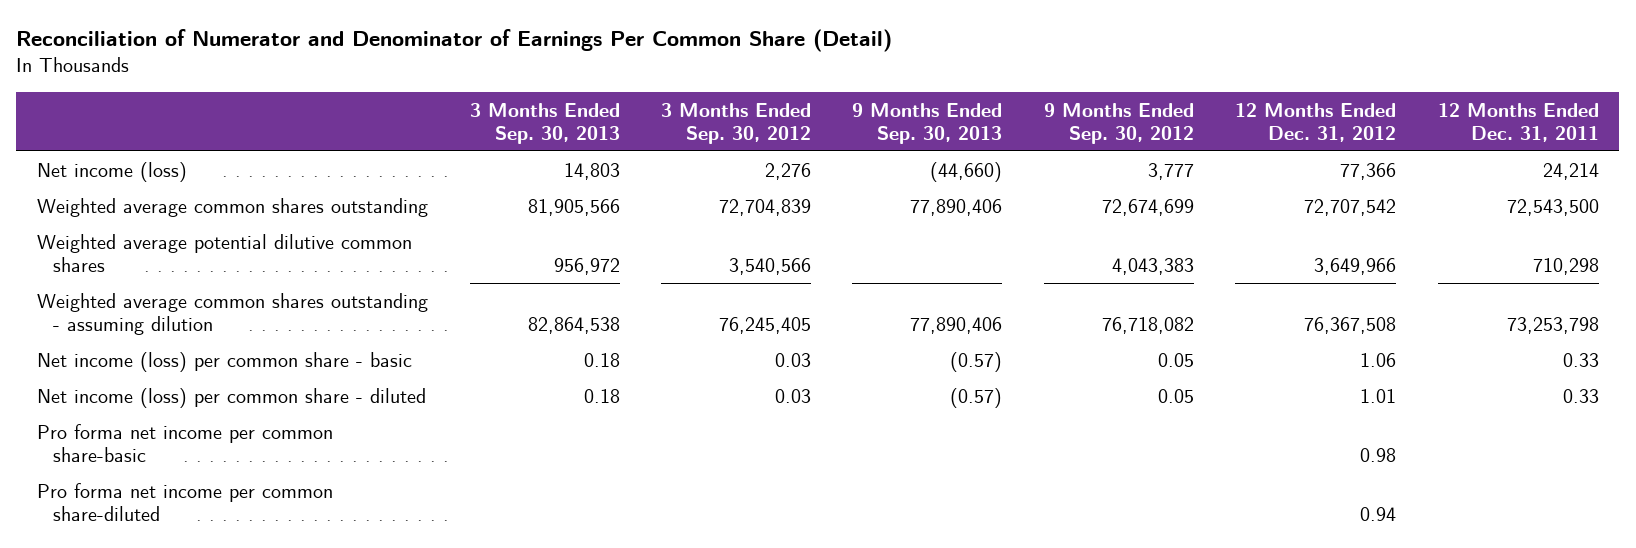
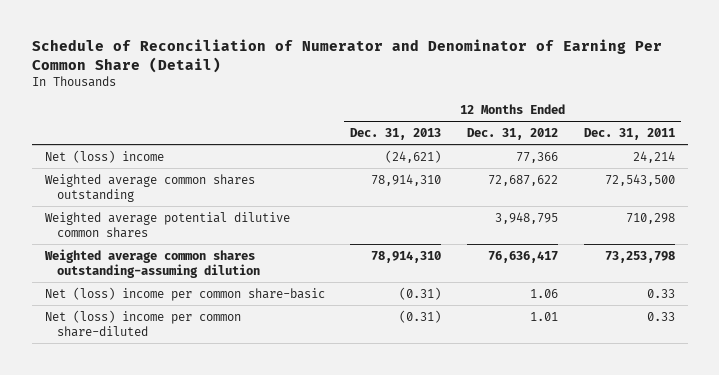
- Reconciliation of Numerator and Denominator of Earnings Per Common Share (Detail)
+ Schedule of Reconciliation of Numerator and Denominator of Earning Per Common Share (Detail)
- | 3 Months Ended Sep. 30, 2013 | 3 Months Ended Sep. 30, 2012 | 9 Months Ended Sep. 30, 2013 | 9 Months Ended Sep. 30, 2012 | 12 Months Ended Dec. 31, 2012 | 12 Months Ended Dec. 31, 2011
+ | 12 Months Ended Dec. 31, 2013 | 12 Months Ended Dec. 31, 2012 | 12 Months Ended Dec. 31, 2011
- Net income (loss) | 14,803 | 2,276 | (44,660) | 3,777 | 77,366 | 24,214
- Weighted average common shares outstanding | 81,905,566 | 72,704,839 | 77,890,406 | 72,674,699 | 72,707,542 | 72,543,500
- Weighted average potential dilutive common shares | 956,972 | 3,540,566 | | 4,043,383 | 3,649,966 | 710,298
- Weighted average common shares outstanding - assuming dilution | 82,864,538 | 76,245,405 | 77,890,406 | 76,718,082 | 76,367,508 | 73,253,798
- Net income (loss) per common share - basic | 0.18 | 0.03 | (0.57) | 0.05 | 1.06 | 0.33
- Net income (loss) per common share - diluted | 0.18 | 0.03 | (0.57) | 0.05 | 1.01 | 0.33
- Pro forma net income per common share-basic | | | | | 0.98 |
- Pro forma net income per common share-diluted | | | | | 0.94 |
+ Net (loss) income | (24,621) | 77,366 | 24,214
+ Weighted average common shares outstanding | 78,914,310 | 72,687,622 | 72,543,500
+ Weighted average potential dilutive common shares | | 3,948,795 | 710,298
+ Weighted average common shares outstanding-assuming dilution | 78,914,310 | 76,636,417 | 73,253,798
+ Net (loss) income per common share-basic | (0.31) | 1.06 | 0.33
+ Net (loss) income per common share-diluted | (0.31) | 1.01 | 0.33

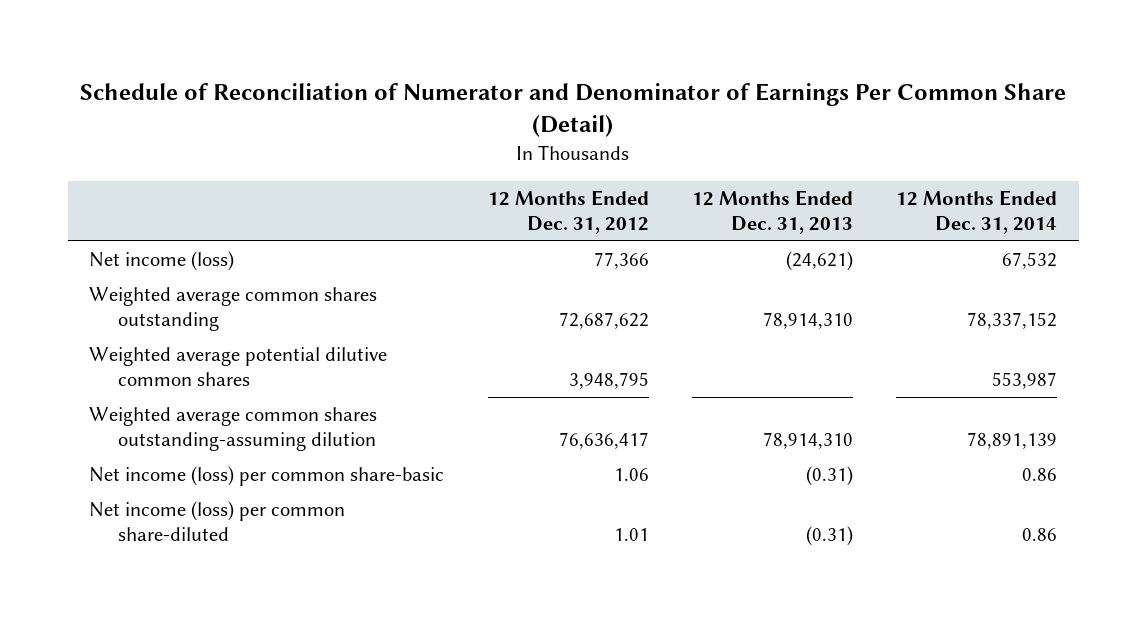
- Schedule of Reconciliation of Numerator and Denominator of Earning Per Common Share (Detail)
+ Schedule of Reconciliation of Numerator and Denominator of Earnings Per Common Share (Detail)
- | 12 Months Ended Dec. 31, 2013 | 12 Months Ended Dec. 31, 2012 | 12 Months Ended Dec. 31, 2011
+ | 12 Months Ended Dec. 31, 2012 | 12 Months Ended Dec. 31, 2013 | 12 Months Ended Dec. 31, 2014
- Net (loss) income | (24,621) | 77,366 | 24,214
+ Net income (loss) | 77,366 | (24,621) | 67,532
- Net (loss) income per common share-basic | (0.31) | 1.06 | 0.33
- Net (loss) income per common share-diluted | (0.31) | 1.01 | 0.33
+ Net income (loss) per common share-basic | 1.06 | (0.31) | 0.86
+ Net income (loss) per common share-diluted | 1.01 | (0.31) | 0.86

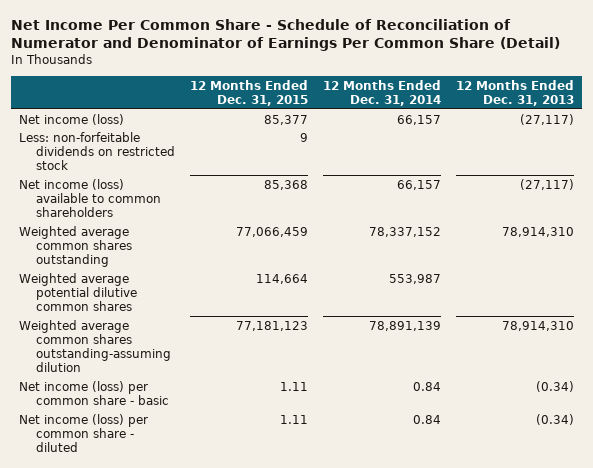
- Schedule of Reconciliation of Numerator and Denominator of Earnings Per Common Share (Detail)
+ Net Income Per Common Share - Schedule of Reconciliation of Numerator and Denominator of Earnings Per Common Share (Detail)
- | 12 Months Ended Dec. 31, 2012 | 12 Months Ended Dec. 31, 2013 | 12 Months Ended Dec. 31, 2014
+ | 12 Months Ended Dec. 31, 2015 | 12 Months Ended Dec. 31, 2014 | 12 Months Ended Dec. 31, 2013
- Net income (loss) | 77,366 | (24,621) | 67,532
+ Net income (loss) | 85,377 | 66,157 | (27,117)
+ Less: non-forfeitable dividends on restricted stock | 9 | |
+ Net income (loss) available to common shareholders | 85,368 | 66,157 | (27,117)
- Net income (loss) per common share-basic | 1.06 | (0.31) | 0.86
- Net income (loss) per common share-diluted | 1.01 | (0.31) | 0.86
+ Net income (loss) per common share - basic | 1.11 | 0.84 | (0.34)
+ Net income (loss) per common share - diluted | 1.11 | 0.84 | (0.34)

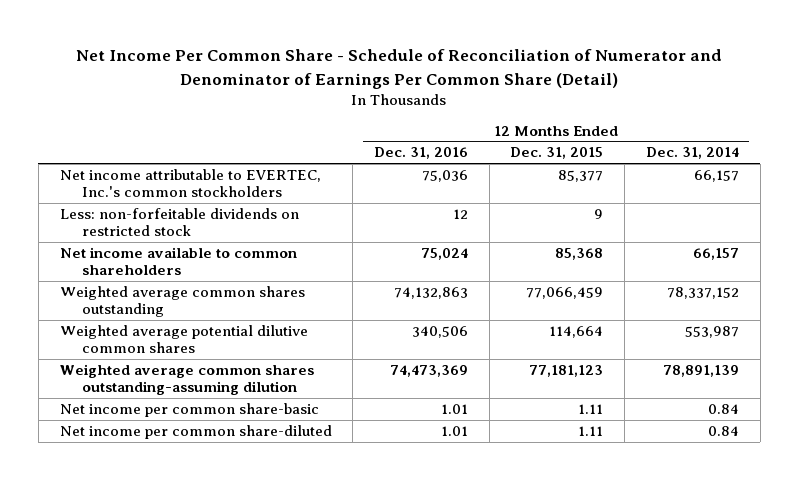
- | 12 Months Ended Dec. 31, 2015 | 12 Months Ended Dec. 31, 2014 | 12 Months Ended Dec. 31, 2013
+ | 12 Months Ended Dec. 31, 2016 | 12 Months Ended Dec. 31, 2015 | 12 Months Ended Dec. 31, 2014
- Net income (loss) | 85,377 | 66,157 | (27,117)
+ Net income attributable to EVERTEC, Inc.'s common stockholders | 75,036 | 85,377 | 66,157
- Net income (loss) available to common shareholders | 85,368 | 66,157 | (27,117)
+ Net income available to common shareholders | 75,024 | 85,368 | 66,157
- Net income (loss) per common share - basic | 1.11 | 0.84 | (0.34)
- Net income (loss) per common share - diluted | 1.11 | 0.84 | (0.34)
+ Net income per common share-basic | 1.01 | 1.11 | 0.84
+ Net income per common share-diluted | 1.01 | 1.11 | 0.84

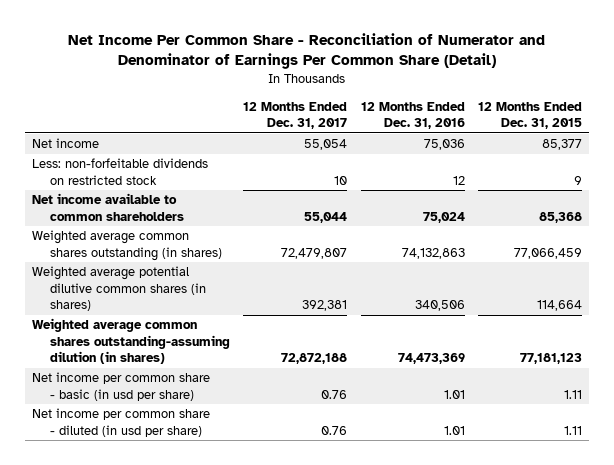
- Net Income Per Common Share - Schedule of Reconciliation of Numerator and Denominator of Earnings Per Common Share (Detail)
+ Net Income Per Common Share - Reconciliation of Numerator and Denominator of Earnings Per Common Share (Detail)
- | 12 Months Ended Dec. 31, 2016 | 12 Months Ended Dec. 31, 2015 | 12 Months Ended Dec. 31, 2014
+ | 12 Months Ended Dec. 31, 2017 | 12 Months Ended Dec. 31, 2016 | 12 Months Ended Dec. 31, 2015
- Net income attributable to EVERTEC, Inc.'s common stockholders | 75,036 | 85,377 | 66,157
+ Net income | 55,054 | 75,036 | 85,377
- Weighted average common shares outstanding | 74,132,863 | 77,066,459 | 78,337,152
- Weighted average potential dilutive common shares | 340,506 | 114,664 | 553,987
- Weighted average common shares outstanding-assuming dilution | 74,473,369 | 77,181,123 | 78,891,139
- Net income per common share-basic | 1.01 | 1.11 | 0.84
- Net income per common share-diluted | 1.01 | 1.11 | 0.84
+ Weighted average common shares outstanding (in shares) | 72,479,807 | 74,132,863 | 77,066,459
+ Weighted average potential dilutive common shares (in shares) | 392,381 | 340,506 | 114,664
+ Weighted average common shares outstanding-assuming dilution (in shares) | 72,872,188 | 74,473,369 | 77,181,123
+ Net income per common share - basic (in usd per share) | 0.76 | 1.01 | 1.11
+ Net income per common share - diluted (in usd per share) | 0.76 | 1.01 | 1.11

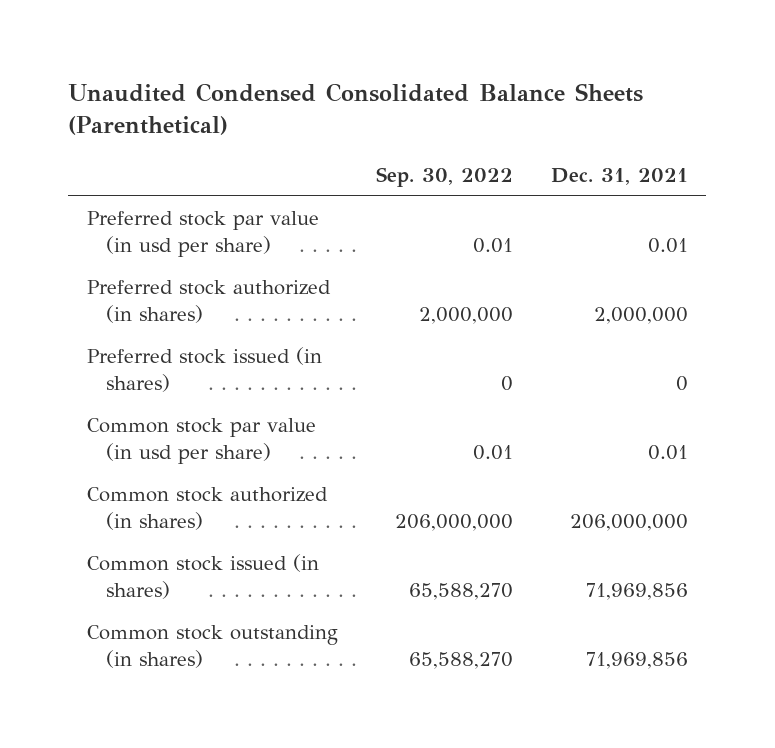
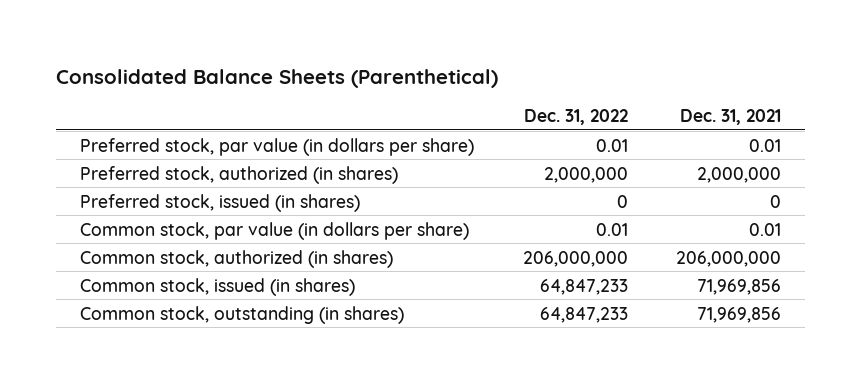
- Unaudited Condensed Consolidated Balance Sheets (Parenthetical)
+ Consolidated Balance Sheets (Parenthetical)
- | Sep. 30, 2022 | Dec. 31, 2021
+ | Dec. 31, 2022 | Dec. 31, 2021
- Preferred stock par value (in usd per share) | 0.01 | 0.01
- Preferred stock authorized (in shares) | 2,000,000 | 2,000,000
- Preferred stock issued (in shares) | 0 | 0
- Common stock par value (in usd per share) | 0.01 | 0.01
- Common stock authorized (in shares) | 206,000,000 | 206,000,000
- Common stock issued (in shares) | 65,588,270 | 71,969,856
- Common stock outstanding (in shares) | 65,588,270 | 71,969,856
+ Preferred stock, par value (in dollars per share) | 0.01 | 0.01
+ Preferred stock, authorized (in shares) | 2,000,000 | 2,000,000
+ Preferred stock, issued (in shares) | 0 | 0
+ Common stock, par value (in dollars per share) | 0.01 | 0.01
+ Common stock, authorized (in shares) | 206,000,000 | 206,000,000
+ Common stock, issued (in shares) | 64,847,233 | 71,969,856
+ Common stock, outstanding (in shares) | 64,847,233 | 71,969,856

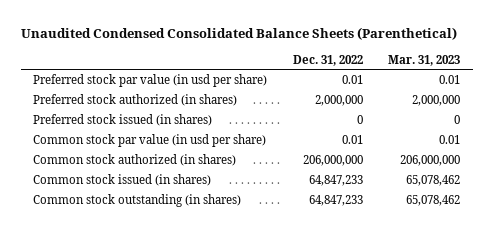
- Consolidated Balance Sheets (Parenthetical)
+ Unaudited Condensed Consolidated Balance Sheets (Parenthetical)
- | Dec. 31, 2022 | Dec. 31, 2021
+ | Dec. 31, 2022 | Mar. 31, 2023
- Preferred stock, par value (in dollars per share) | 0.01 | 0.01
- Preferred stock, authorized (in shares) | 2,000,000 | 2,000,000
- Preferred stock, issued (in shares) | 0 | 0
- Common stock, par value (in dollars per share) | 0.01 | 0.01
- Common stock, authorized (in shares) | 206,000,000 | 206,000,000
- Common stock, issued (in shares) | 64,847,233 | 71,969,856
- Common stock, outstanding (in shares) | 64,847,233 | 71,969,856
+ Preferred stock par value (in usd per share) | 0.01 | 0.01
+ Preferred stock authorized (in shares) | 2,000,000 | 2,000,000
+ Preferred stock issued (in shares) | 0 | 0
+ Common stock par value (in usd per share) | 0.01 | 0.01
+ Common stock authorized (in shares) | 206,000,000 | 206,000,000
+ Common stock issued (in shares) | 64,847,233 | 65,078,462
+ Common stock outstanding (in shares) | 64,847,233 | 65,078,462

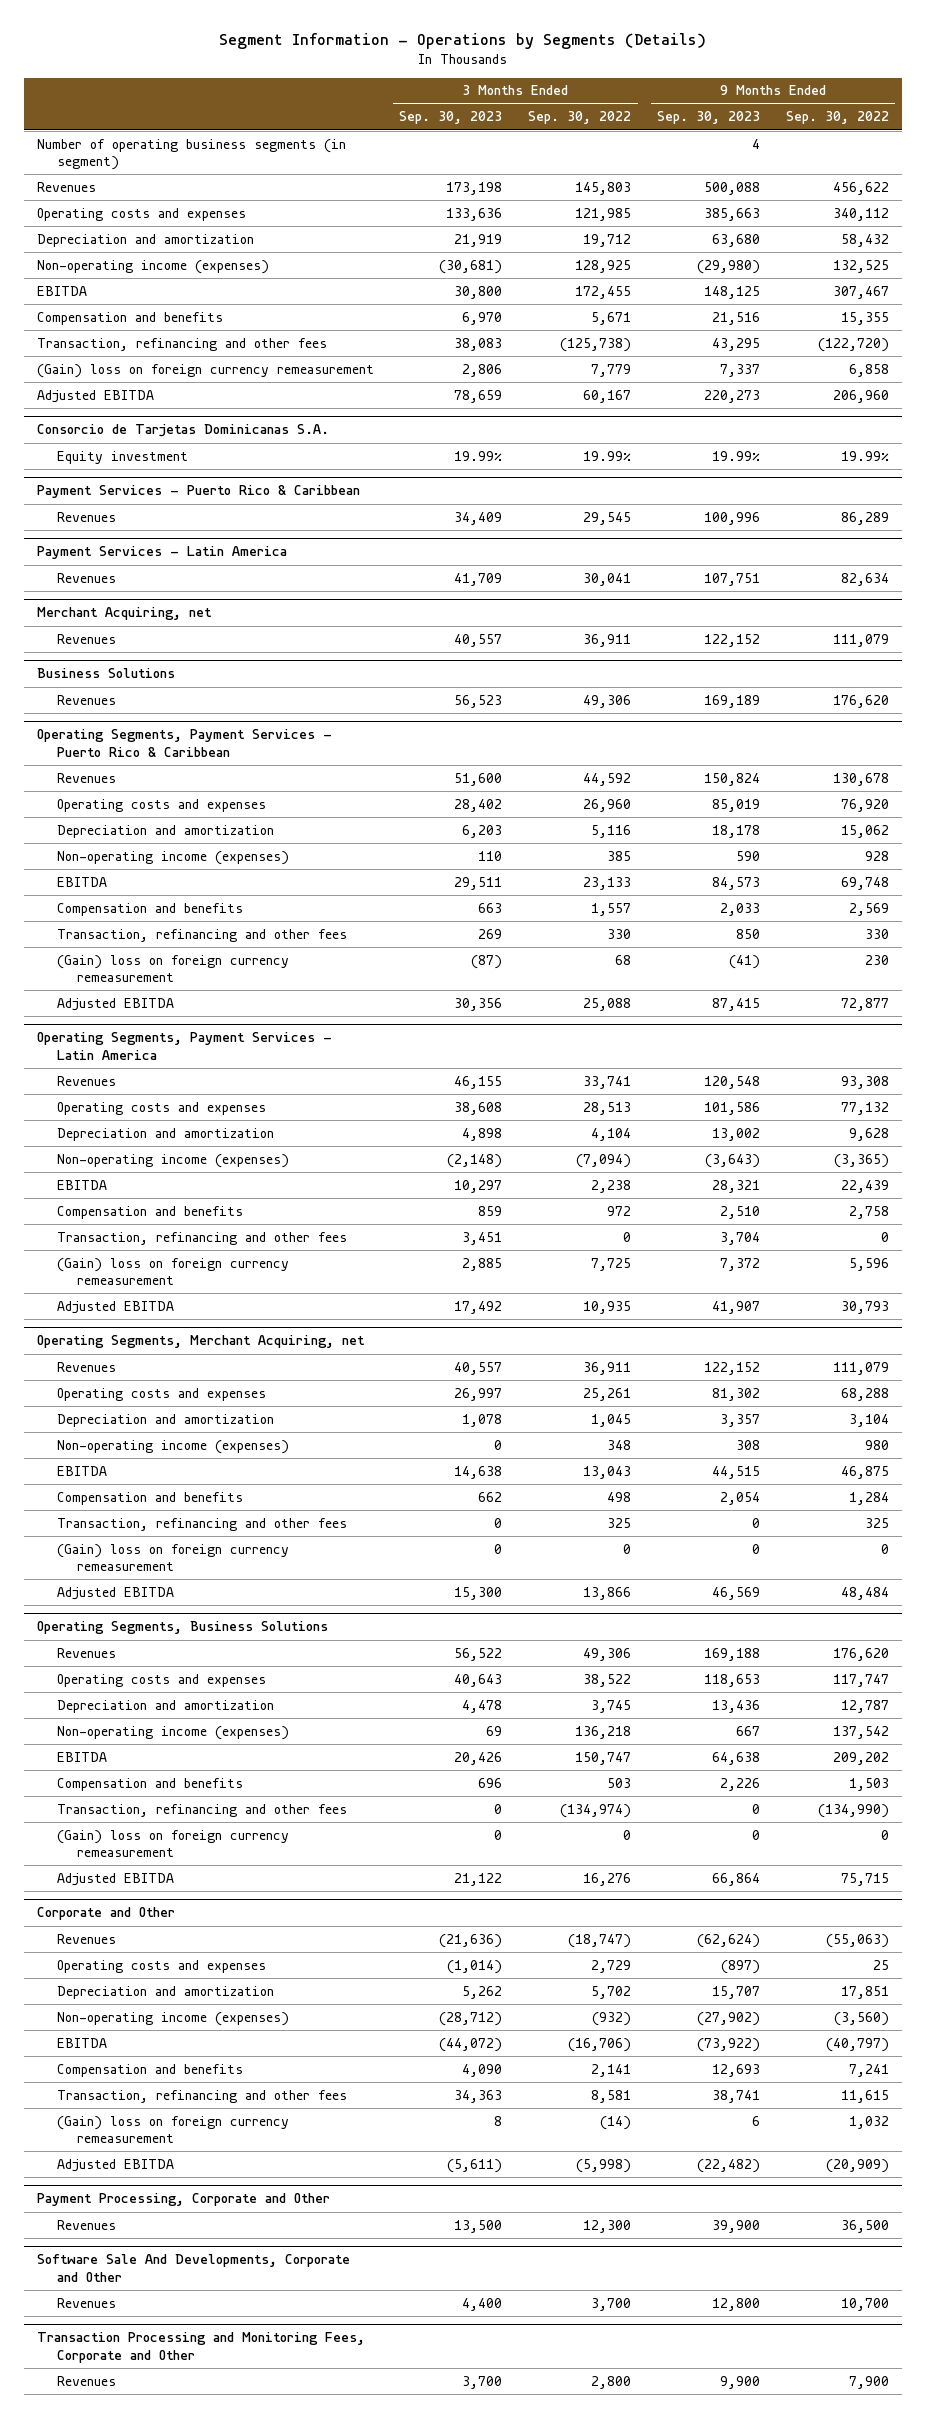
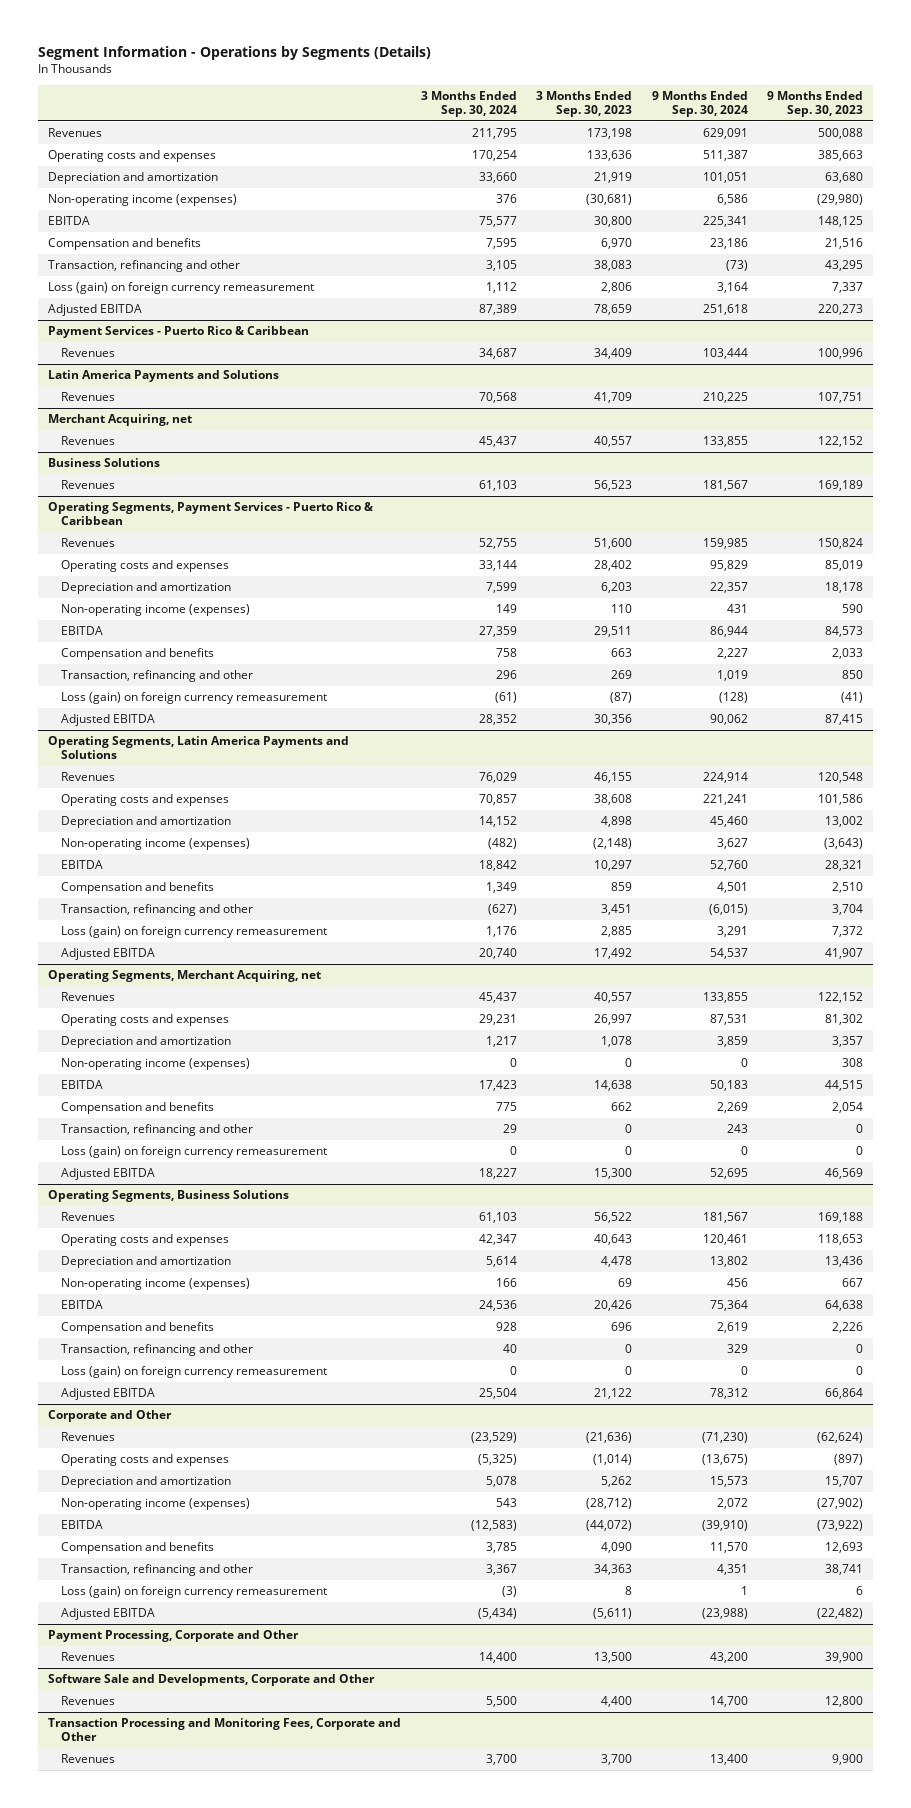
- | 3 Months Ended Sep. 30, 2023 | 3 Months Ended Sep. 30, 2022 | 9 Months Ended Sep. 30, 2023 | 9 Months Ended Sep. 30, 2022
+ | 3 Months Ended Sep. 30, 2024 | 3 Months Ended Sep. 30, 2023 | 9 Months Ended Sep. 30, 2024 | 9 Months Ended Sep. 30, 2023
- Number of operating business segments (in segment) | | | 4 |
- Transaction, refinancing and other fees | 38,083 | (125,738) | 43,295 | (122,720)
- (Gain) loss on foreign currency remeasurement | 2,806 | 7,779 | 7,337 | 6,858
+ Transaction, refinancing and other | 3,105 | 38,083 | (73) | 43,295
+ Loss (gain) on foreign currency remeasurement | 1,112 | 2,806 | 3,164 | 7,337
- Consorcio de Tarjetas Dominicanas S.A.
- Equity investment | 19.99% | 19.99% | 19.99% | 19.99%
- Payment Services - Latin America
+ Latin America Payments and Solutions
@ Operating Segments, Payment Services - Puerto Rico & Caribbean
- Transaction, refinancing and other fees | 269 | 330 | 850 | 330
- (Gain) loss on foreign currency remeasurement | (87) | 68 | (41) | 230
+ Transaction, refinancing and other | 296 | 269 | 1,019 | 850
+ Loss (gain) on foreign currency remeasurement | (61) | (87) | (128) | (41)
- Operating Segments, Payment Services - Latin America
+ Operating Segments, Latin America Payments and Solutions
- Transaction, refinancing and other fees | 3,451 | 0 | 3,704 | 0
- (Gain) loss on foreign currency remeasurement | 2,885 | 7,725 | 7,372 | 5,596
+ Transaction, refinancing and other | (627) | 3,451 | (6,015) | 3,704
+ Loss (gain) on foreign currency remeasurement | 1,176 | 2,885 | 3,291 | 7,372
@ Operating Segments, Merchant Acquiring, net
- Transaction, refinancing and other fees | 0 | 325 | 0 | 325
- (Gain) loss on foreign currency remeasurement | 0 | 0 | 0 | 0
+ Transaction, refinancing and other | 29 | 0 | 243 | 0
+ Loss (gain) on foreign currency remeasurement | 0 | 0 | 0 | 0
@ Operating Segments, Business Solutions
- Transaction, refinancing and other fees | 0 | (134,974) | 0 | (134,990)
- (Gain) loss on foreign currency remeasurement | 0 | 0 | 0 | 0
+ Transaction, refinancing and other | 40 | 0 | 329 | 0
+ Loss (gain) on foreign currency remeasurement | 0 | 0 | 0 | 0
@ Corporate and Other
- Transaction, refinancing and other fees | 34,363 | 8,581 | 38,741 | 11,615
- (Gain) loss on foreign currency remeasurement | 8 | (14) | 6 | 1,032
+ Transaction, refinancing and other | 3,367 | 34,363 | 4,351 | 38,741
+ Loss (gain) on foreign currency remeasurement | (3) | 8 | 1 | 6
- Software Sale And Developments, Corporate and Other
+ Software Sale and Developments, Corporate and Other

